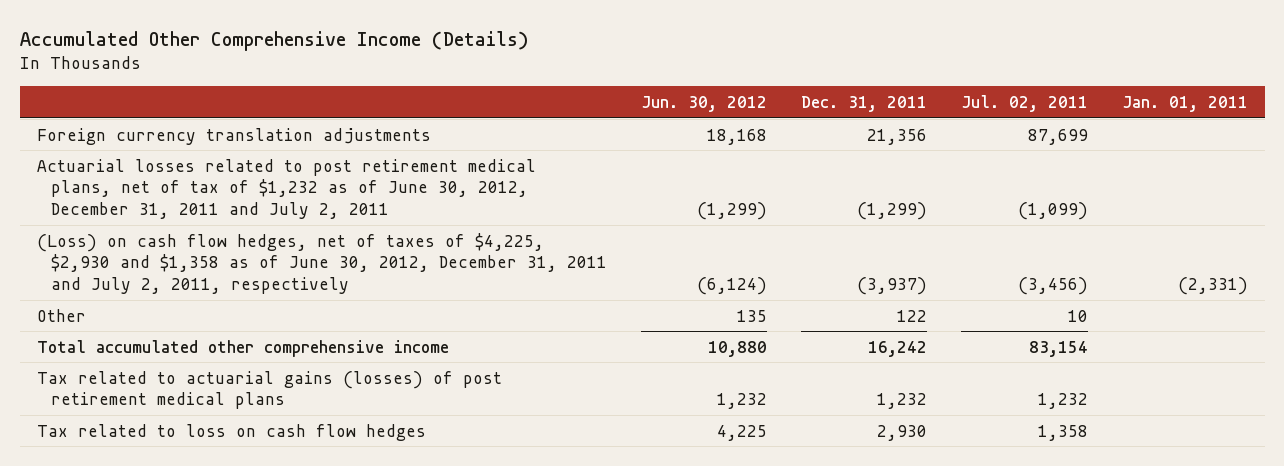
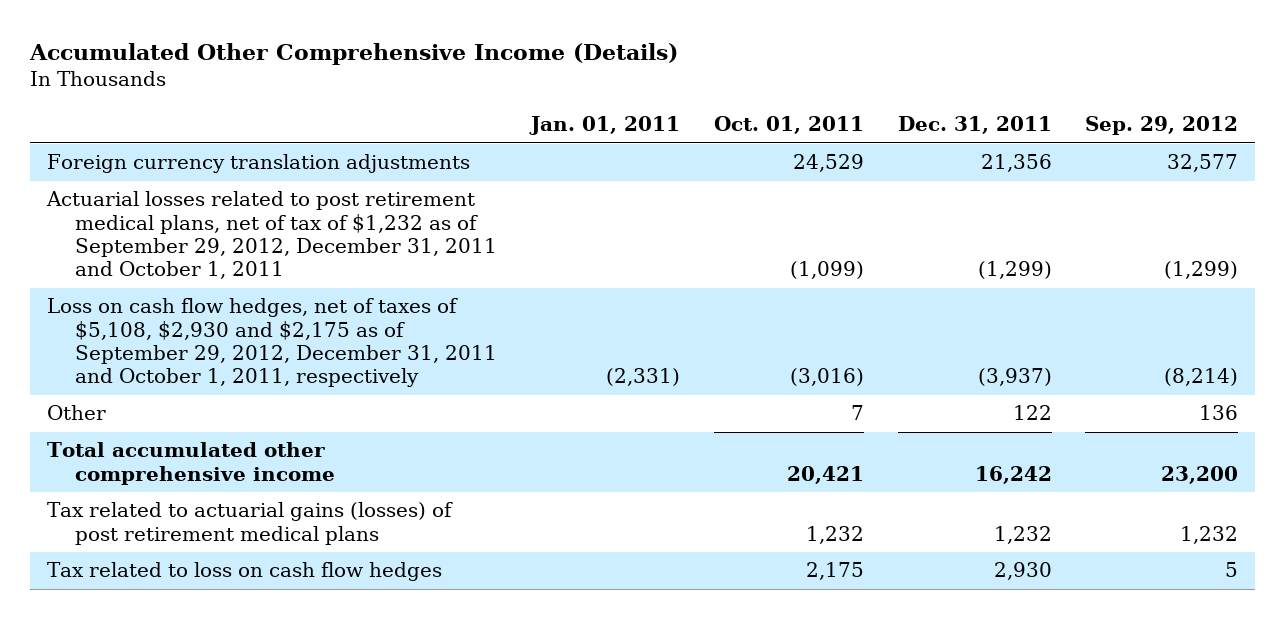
- | Jun. 30, 2012 | Dec. 31, 2011 | Jul. 02, 2011 | Jan. 01, 2011
+ | Jan. 01, 2011 | Oct. 01, 2011 | Dec. 31, 2011 | Sep. 29, 2012
- Actuarial losses related to post retirement medical plans, net of tax of $1,232 as of June 30, 2012, December 31, 2011 and July 2, 2011 | (1,299) | (1,299) | (1,099) |
- (Loss) on cash flow hedges, net of taxes of $4,225, $2,930 and $1,358 as of June 30, 2012, December 31, 2011 and July 2, 2011, respectively | (6,124) | (3,937) | (3,456) | (2,331)
+ Actuarial losses related to post retirement medical plans, net of tax of $1,232 as of September 29, 2012, December 31, 2011 and October 1, 2011 | | (1,099) | (1,299) | (1,299)
+ Loss on cash flow hedges, net of taxes of $5,108, $2,930 and $2,175 as of September 29, 2012, December 31, 2011 and October 1, 2011, respectively | (2,331) | (3,016) | (3,937) | (8,214)

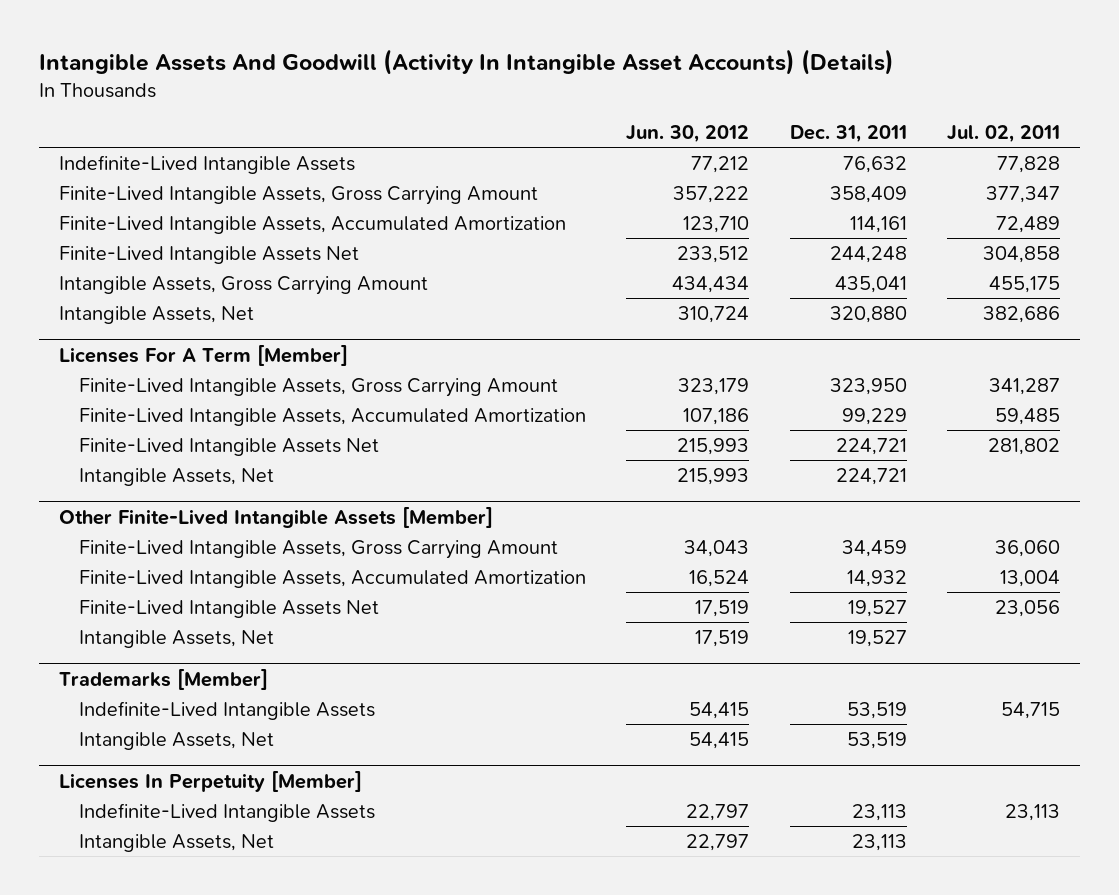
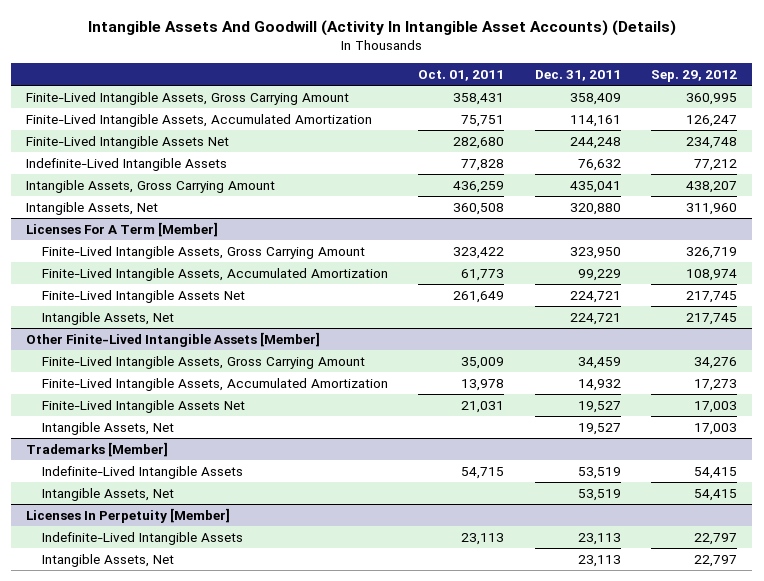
- | Jun. 30, 2012 | Dec. 31, 2011 | Jul. 02, 2011
+ | Oct. 01, 2011 | Dec. 31, 2011 | Sep. 29, 2012
moved down: Indefinite-Lived Intangible Assets | 77,828 | 76,632 | 77,212

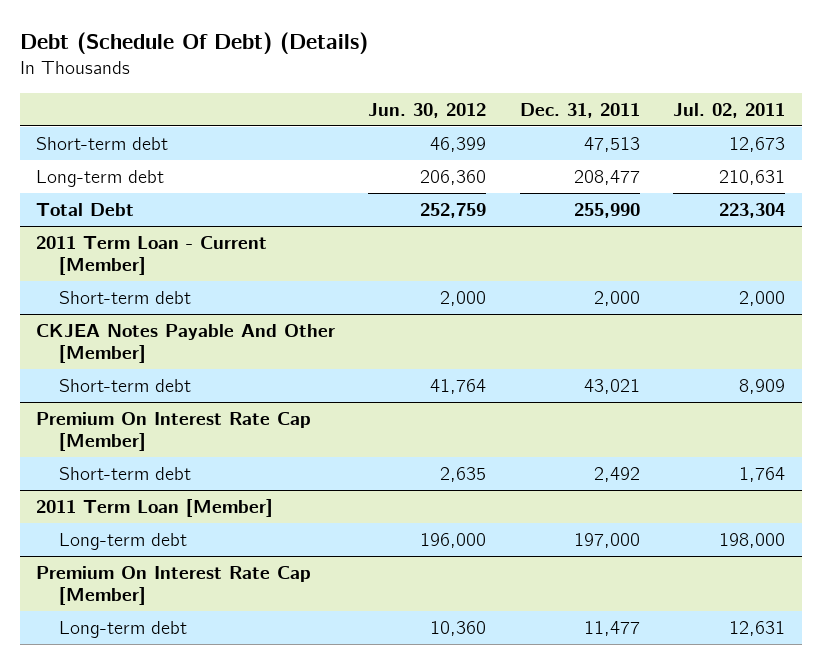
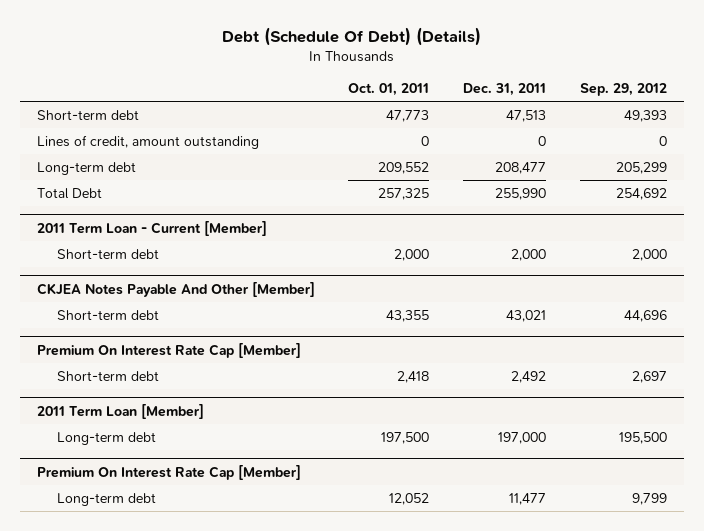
- | Jun. 30, 2012 | Dec. 31, 2011 | Jul. 02, 2011
+ | Oct. 01, 2011 | Dec. 31, 2011 | Sep. 29, 2012
+ Lines of credit, amount outstanding | 0 | 0 | 0

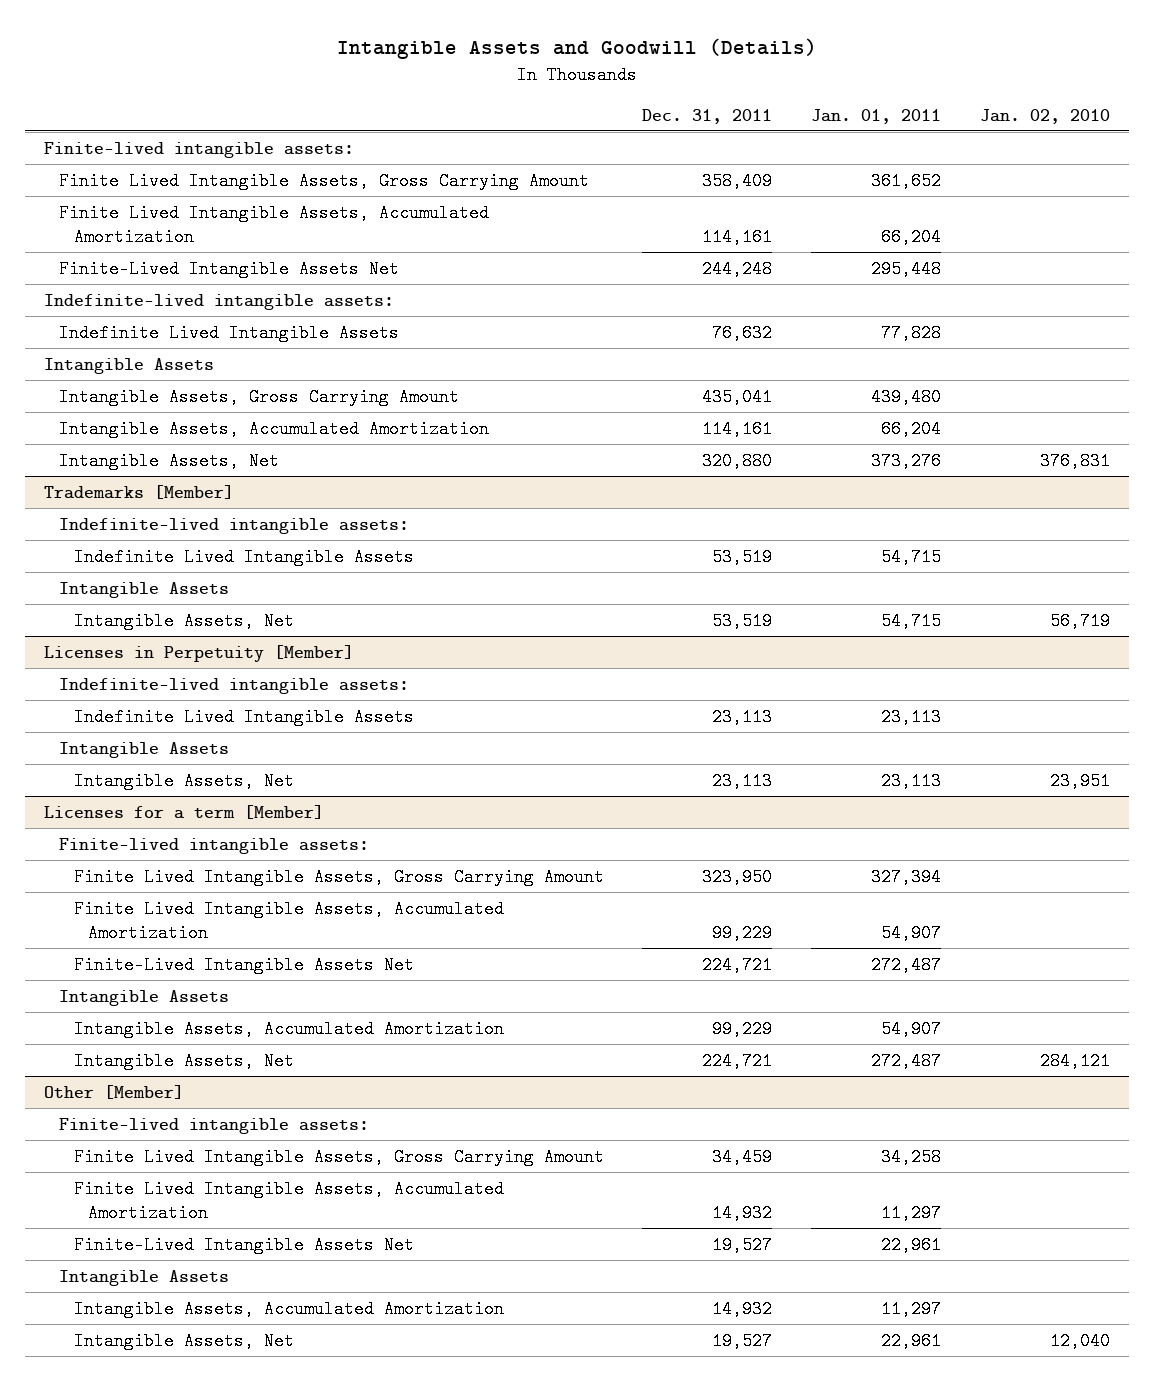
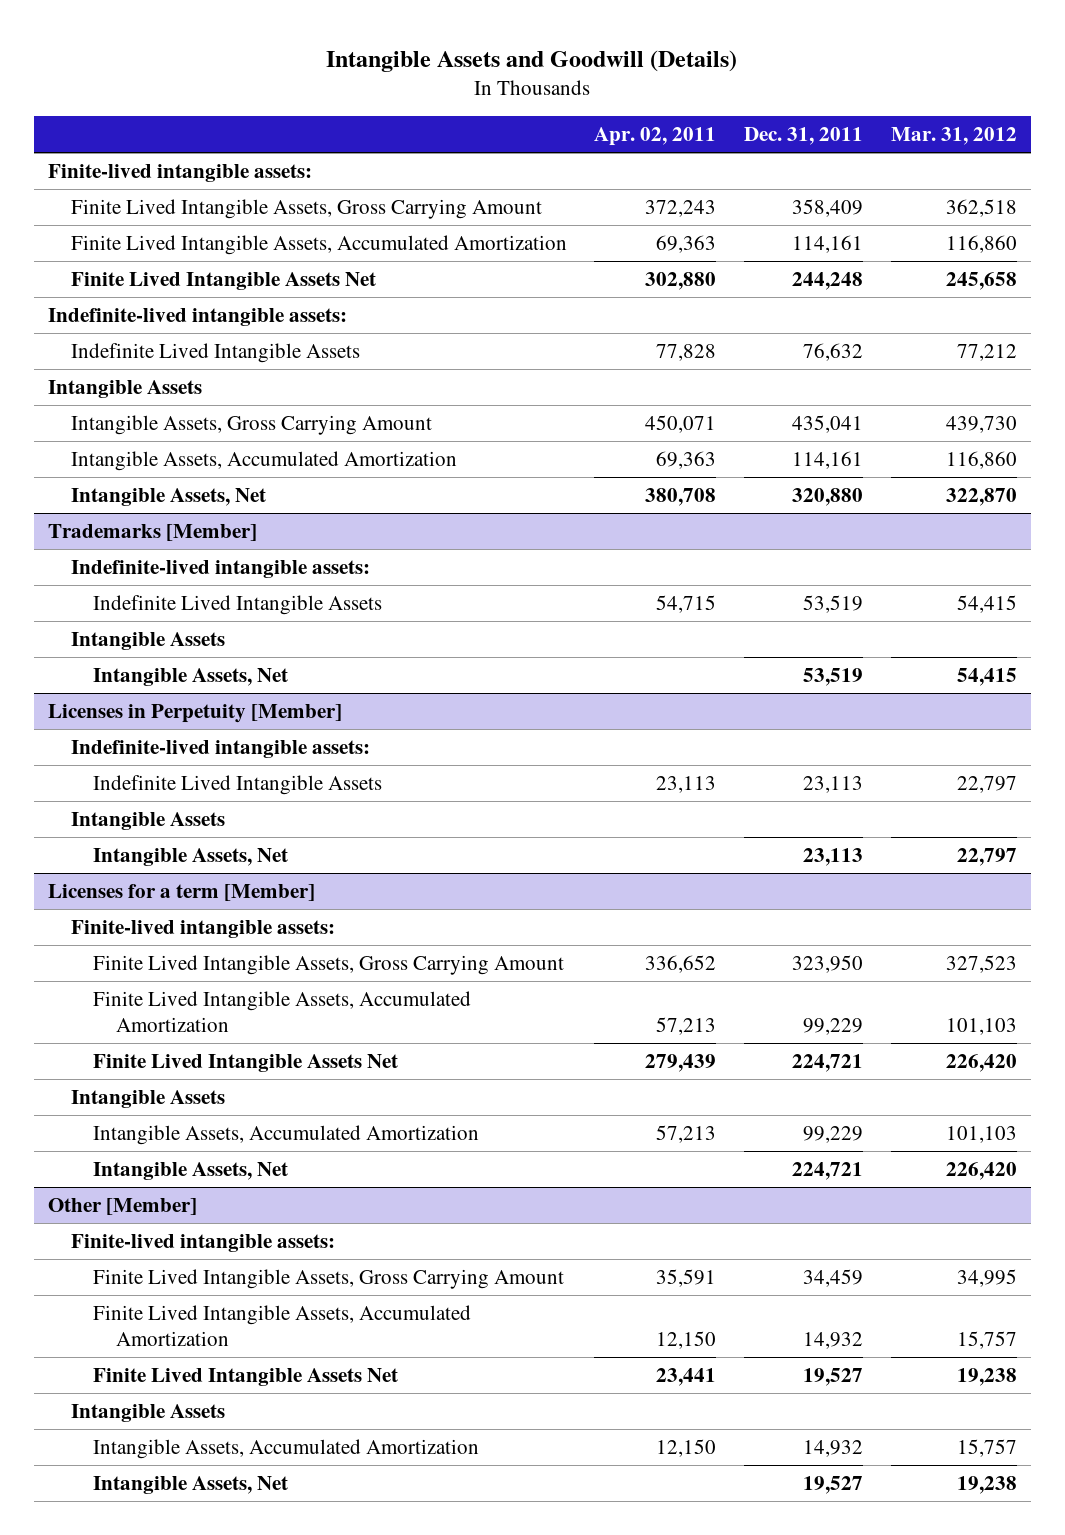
- | Dec. 31, 2011 | Jan. 01, 2011 | Jan. 02, 2010
+ | Apr. 02, 2011 | Dec. 31, 2011 | Mar. 31, 2012
- Finite-Lived Intangible Assets Net | 244,248 | 295,448 |
+ Finite Lived Intangible Assets Net | 302,880 | 244,248 | 245,658
@ Licenses for a term [Member]
- Finite-Lived Intangible Assets Net | 224,721 | 272,487 |
+ Finite Lived Intangible Assets Net | 279,439 | 224,721 | 226,420
@ Other [Member]
- Finite-Lived Intangible Assets Net | 19,527 | 22,961 |
+ Finite Lived Intangible Assets Net | 23,441 | 19,527 | 19,238

